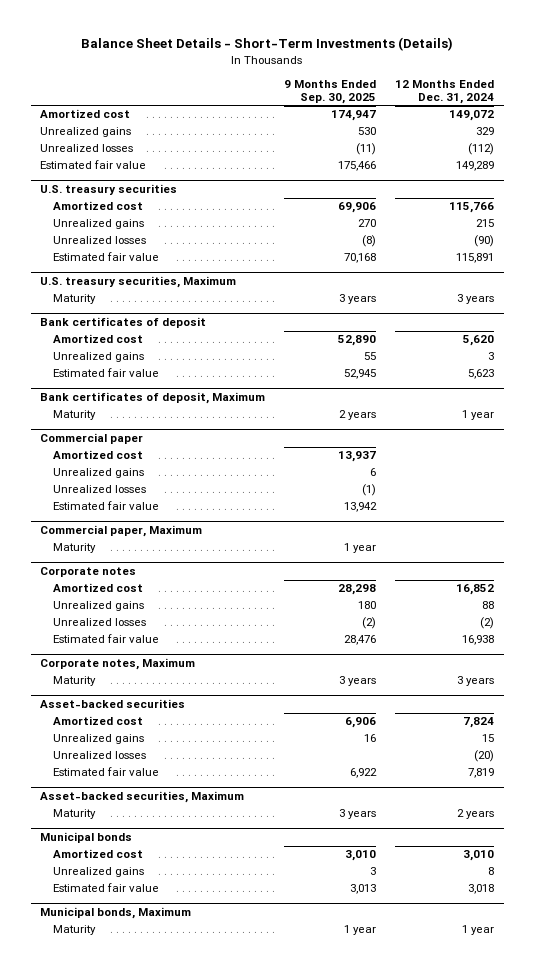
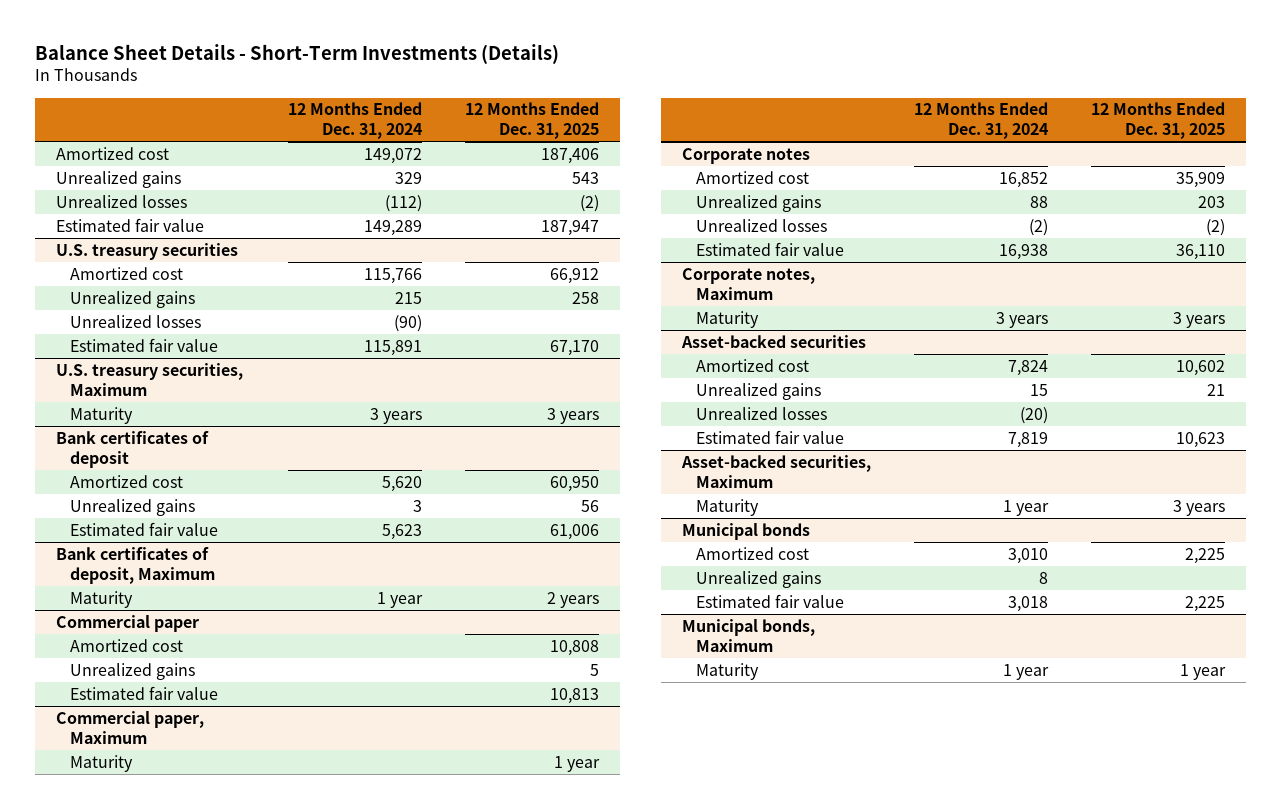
- | 9 Months Ended Sep. 30, 2025 | 12 Months Ended Dec. 31, 2024
+ | 12 Months Ended Dec. 31, 2024 | 12 Months Ended Dec. 31, 2025
@ Commercial paper
- Unrealized losses | (1) |
@ Asset-backed securities, Maximum
- Maturity | 3 years | 2 years
+ Maturity | 1 year | 3 years

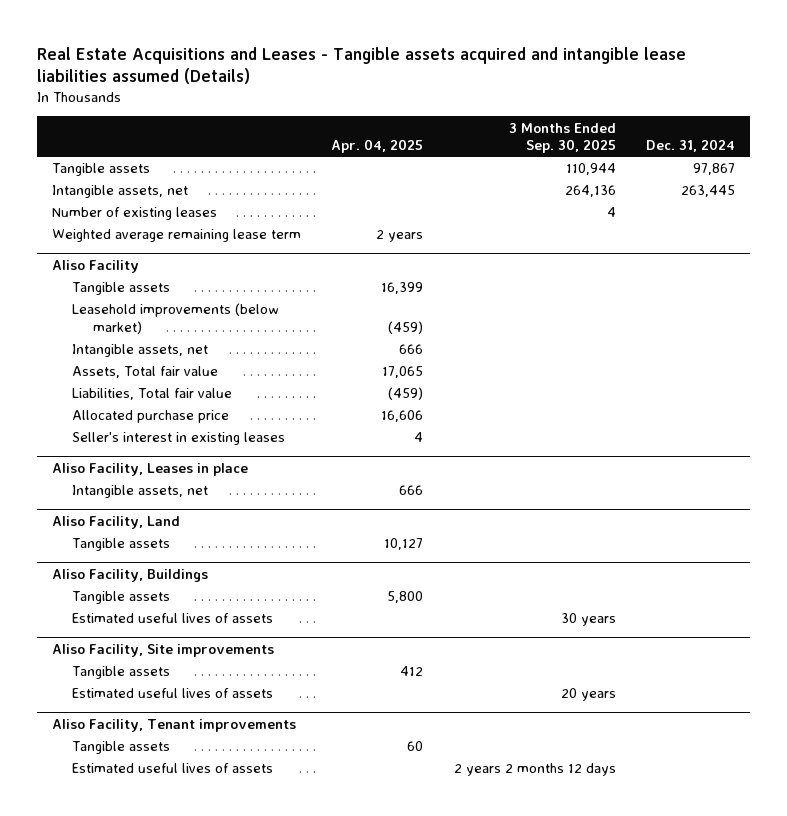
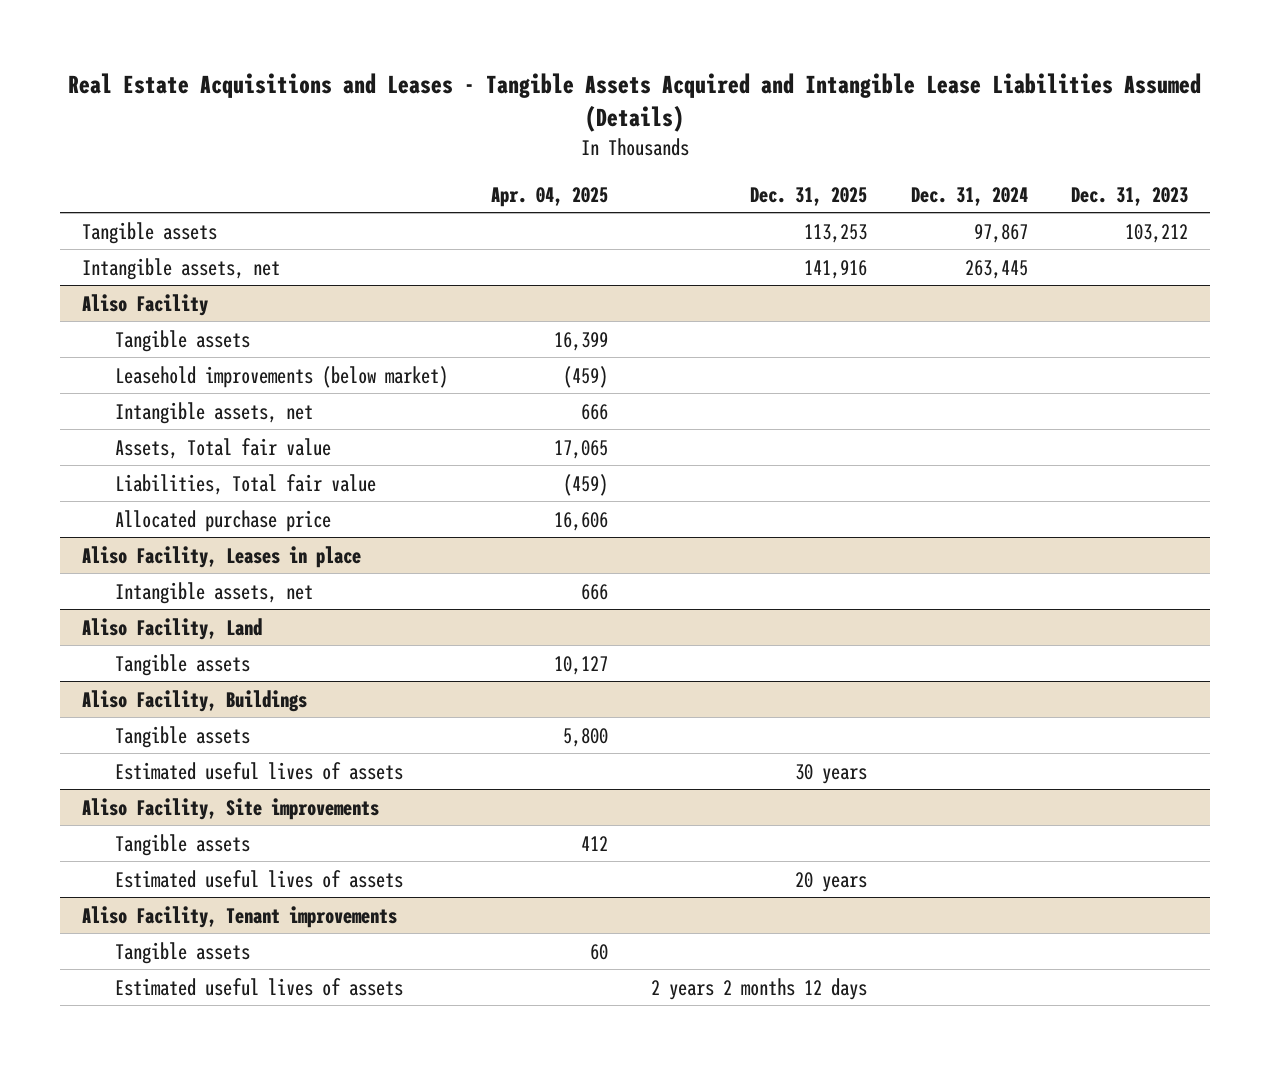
- Real Estate Acquisitions and Leases - Tangible assets acquired and intangible lease liabilities assumed (Details)
+ Real Estate Acquisitions and Leases - Tangible Assets Acquired and Intangible Lease Liabilities Assumed (Details)
- | Apr. 04, 2025 | 3 Months Ended Sep. 30, 2025 | Dec. 31, 2024
+ | Apr. 04, 2025 | Dec. 31, 2025 | Dec. 31, 2024 | Dec. 31, 2023
- Number of existing leases | | 4 |
- Weighted average remaining lease term | 2 years | |
@ Aliso Facility
- Seller's interest in existing leases | 4 | |

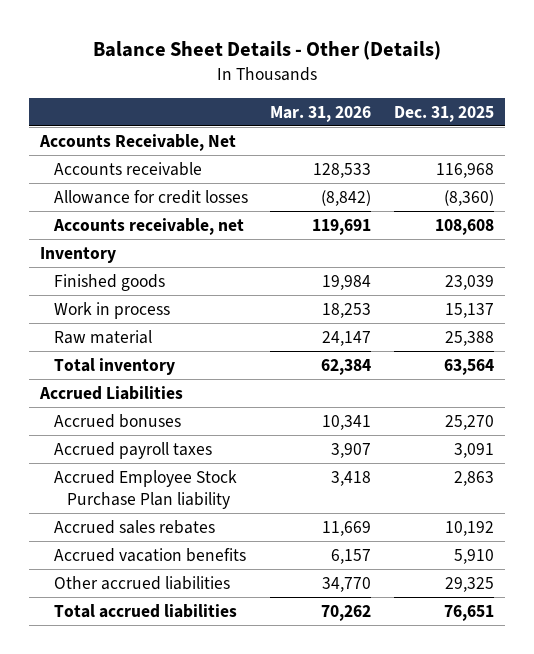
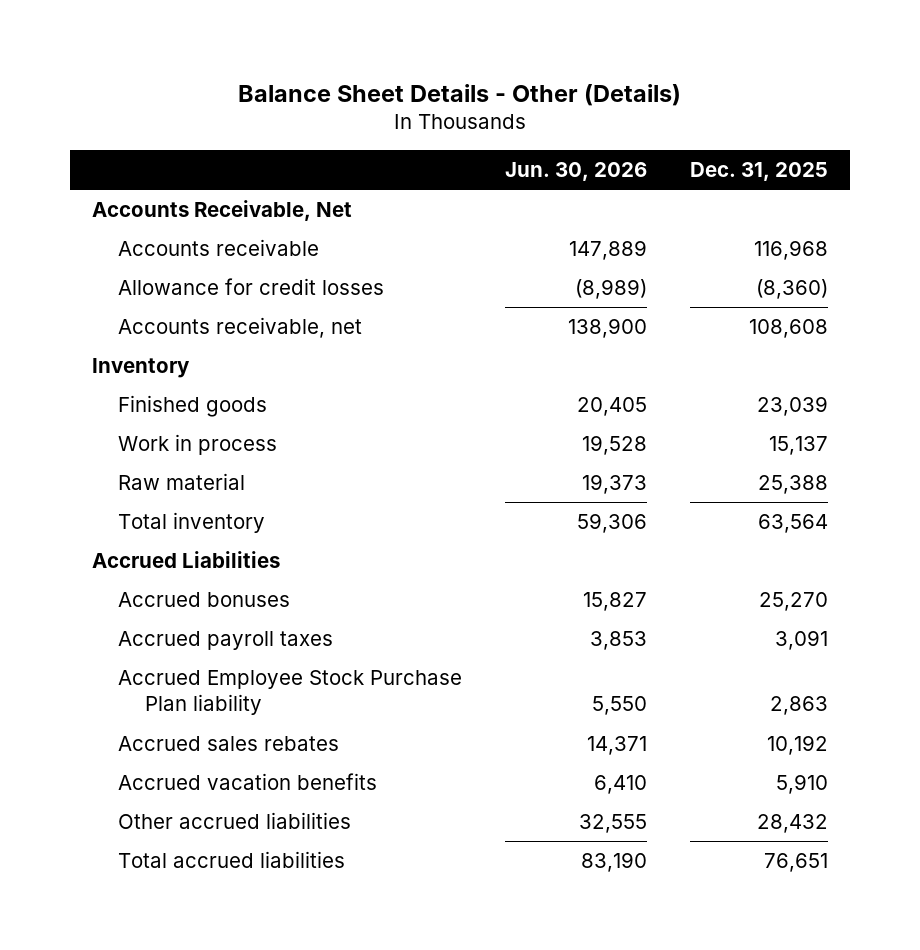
- | Mar. 31, 2026 | Dec. 31, 2025
+ | Jun. 30, 2026 | Dec. 31, 2025
- Other accrued liabilities | 34,770 | 29,325
+ Other accrued liabilities | 32,555 | 28,432

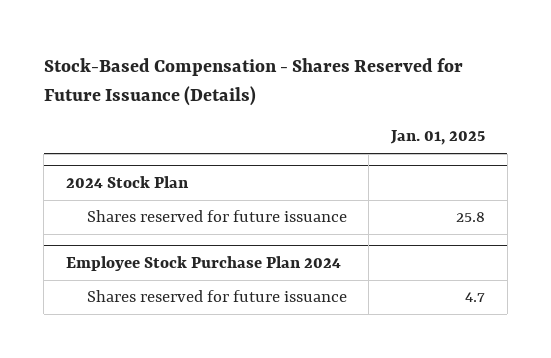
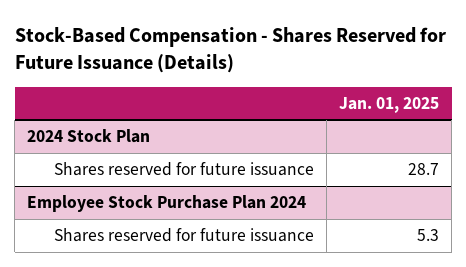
@ 2024 Stock Plan
- Shares reserved for future issuance | 25.8
+ Shares reserved for future issuance | 28.7
@ Employee Stock Purchase Plan 2024
- Shares reserved for future issuance | 4.7
+ Shares reserved for future issuance | 5.3

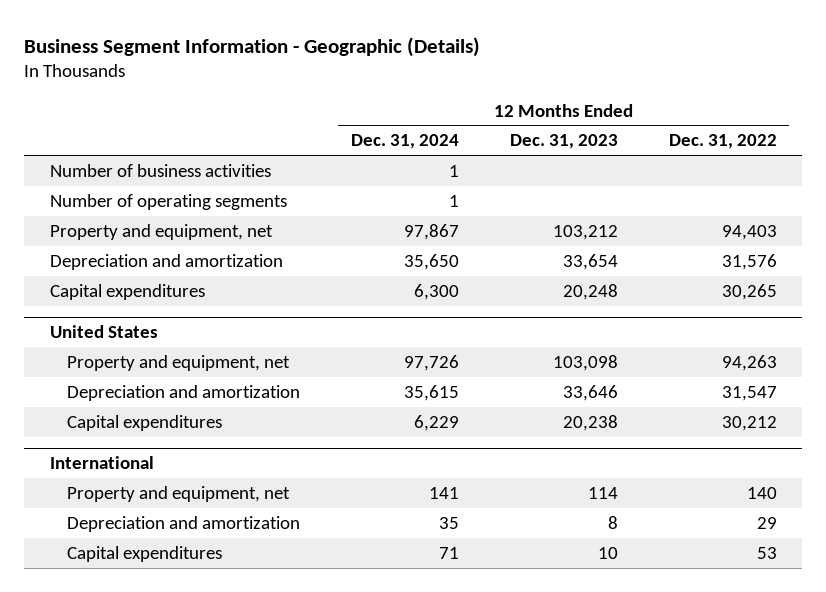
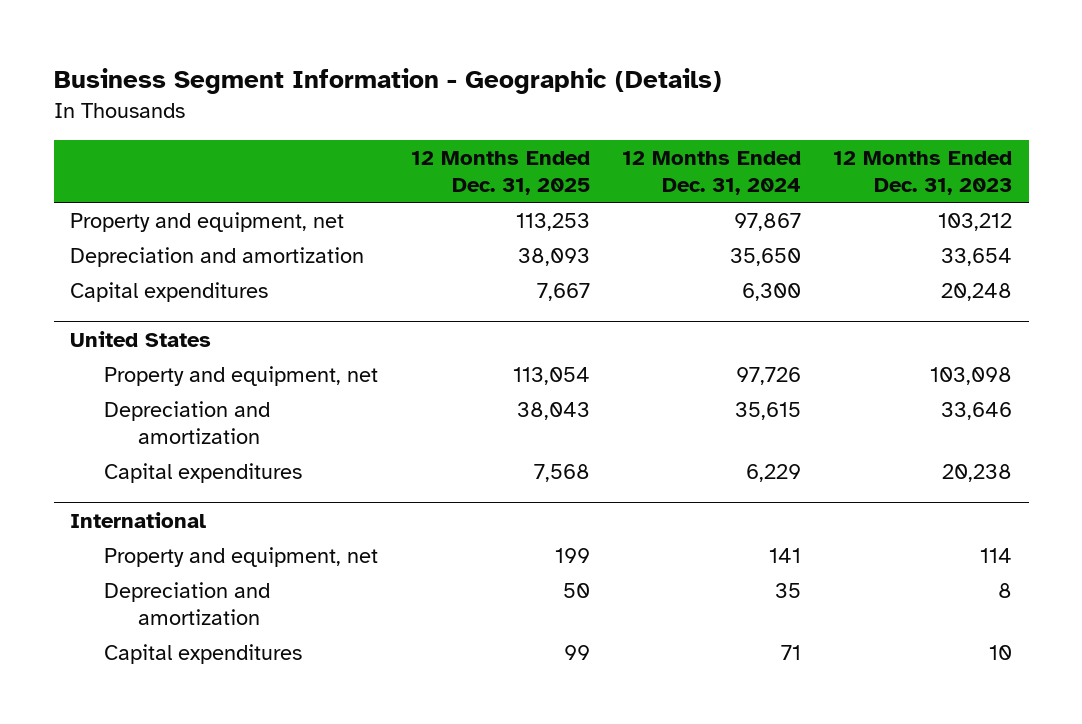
- | 12 Months Ended Dec. 31, 2024 | 12 Months Ended Dec. 31, 2023 | 12 Months Ended Dec. 31, 2022
+ | 12 Months Ended Dec. 31, 2025 | 12 Months Ended Dec. 31, 2024 | 12 Months Ended Dec. 31, 2023
- Number of business activities | 1 | |
- Number of operating segments | 1 | |

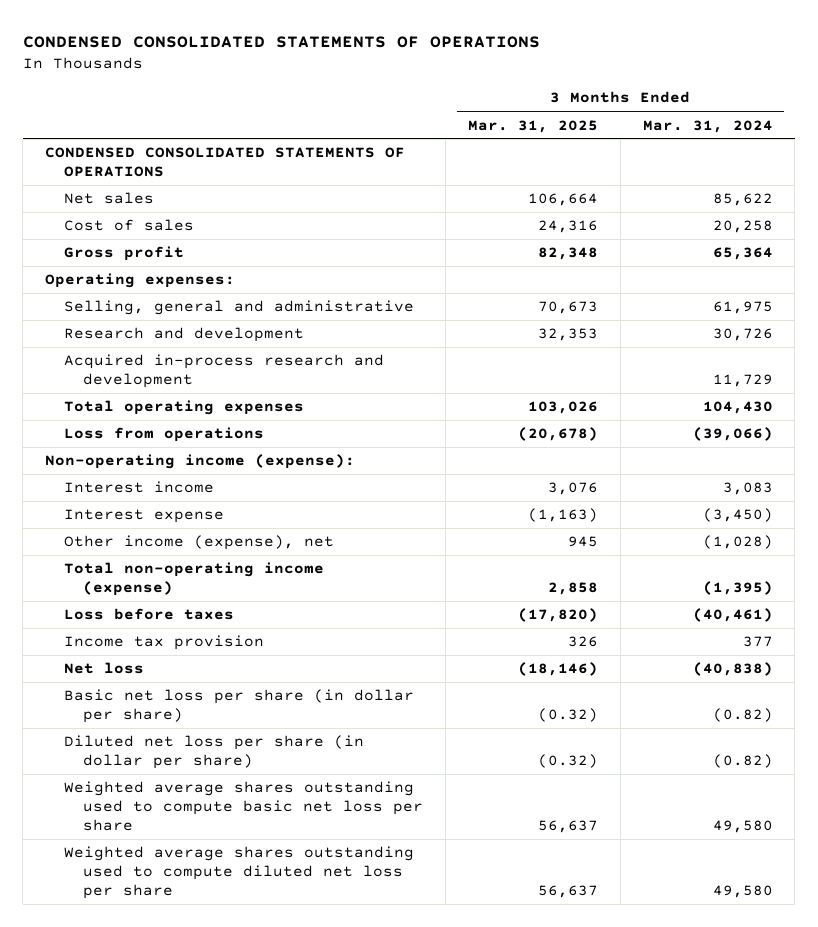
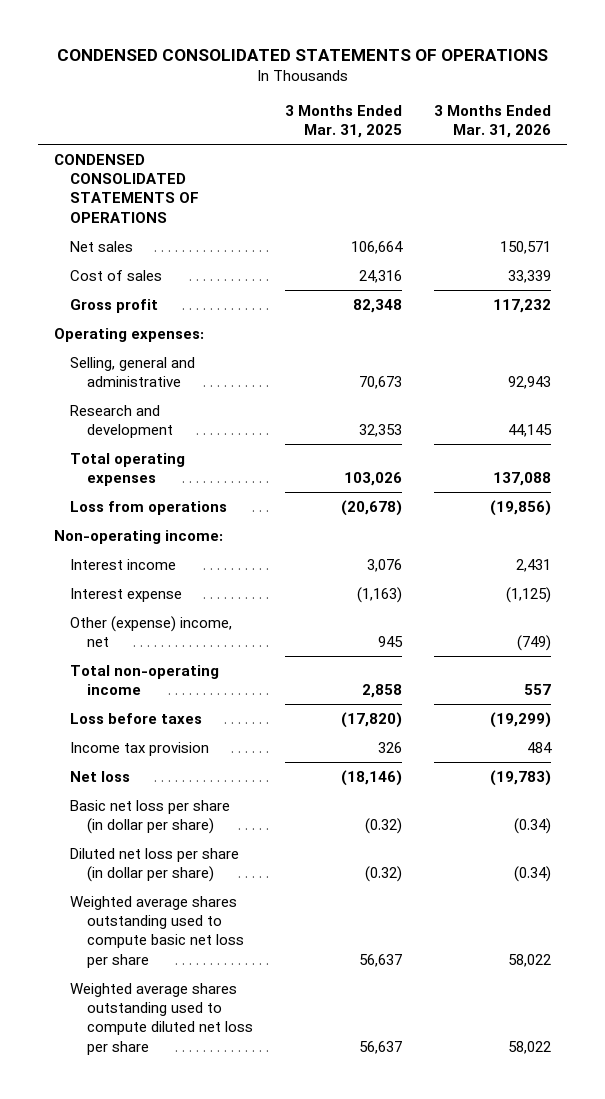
- | 3 Months Ended Mar. 31, 2025 | 3 Months Ended Mar. 31, 2024
+ | 3 Months Ended Mar. 31, 2025 | 3 Months Ended Mar. 31, 2026
- Acquired in-process research and development | | 11,729
- Non-operating income (expense):
+ Non-operating income:
- Other income (expense), net | 945 | (1,028)
- Total non-operating income (expense) | 2,858 | (1,395)
+ Other (expense) income, net | 945 | (749)
+ Total non-operating income | 2,858 | 557

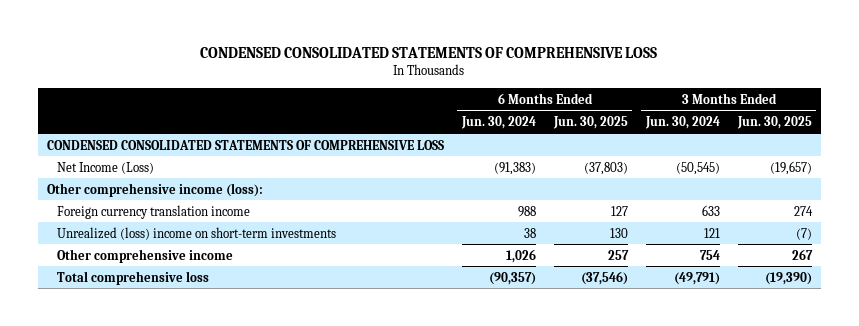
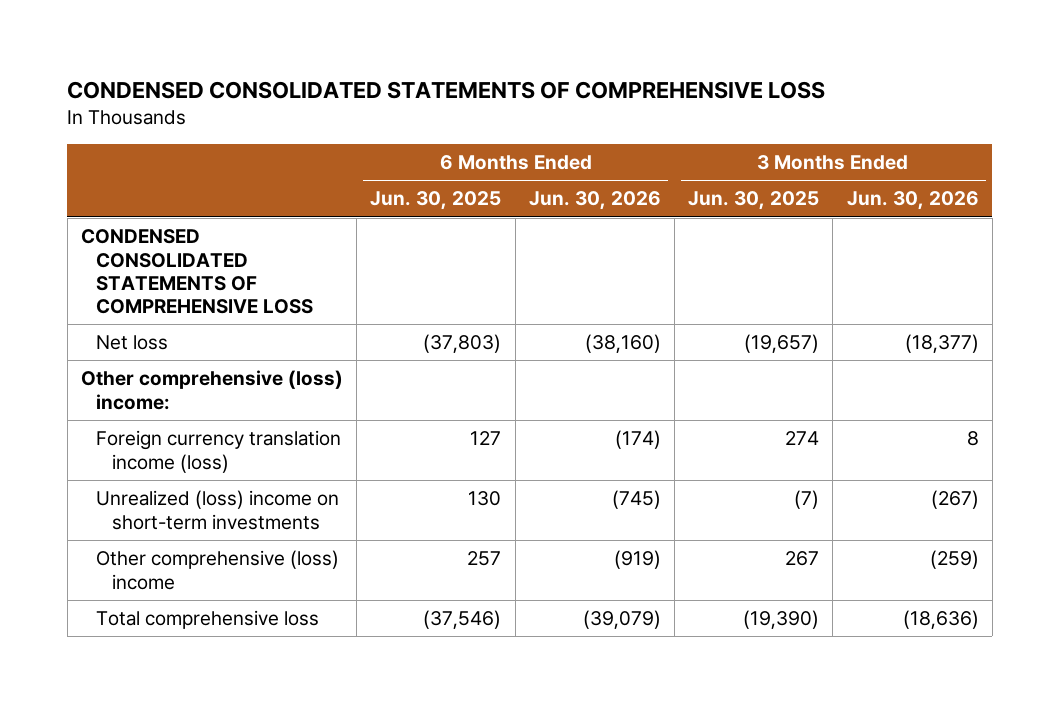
- | 6 Months Ended Jun. 30, 2024 | 6 Months Ended Jun. 30, 2025 | 3 Months Ended Jun. 30, 2024 | 3 Months Ended Jun. 30, 2025
+ | 6 Months Ended Jun. 30, 2025 | 6 Months Ended Jun. 30, 2026 | 3 Months Ended Jun. 30, 2025 | 3 Months Ended Jun. 30, 2026
- Net Income (Loss) | (91,383) | (37,803) | (50,545) | (19,657)
- Other comprehensive income (loss):
- Foreign currency translation income | 988 | 127 | 633 | 274
+ Net loss | (37,803) | (38,160) | (19,657) | (18,377)
+ Other comprehensive (loss) income:
+ Foreign currency translation income (loss) | 127 | (174) | 274 | 8
- Other comprehensive income | 1,026 | 257 | 754 | 267
+ Other comprehensive (loss) income | 257 | (919) | 267 | (259)

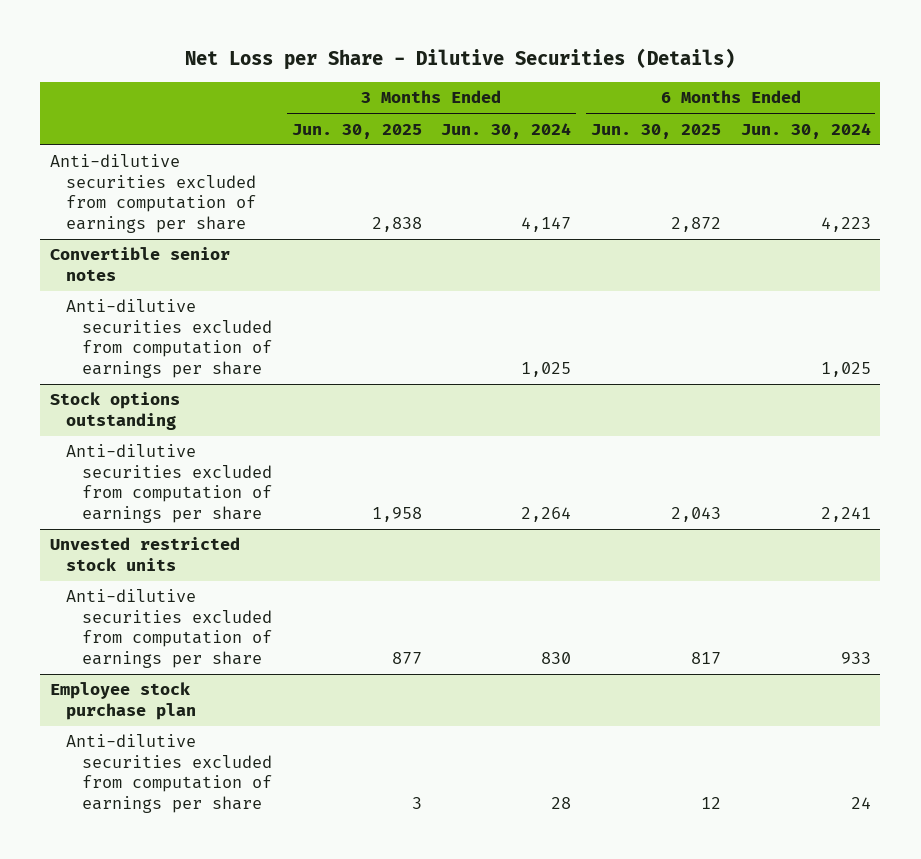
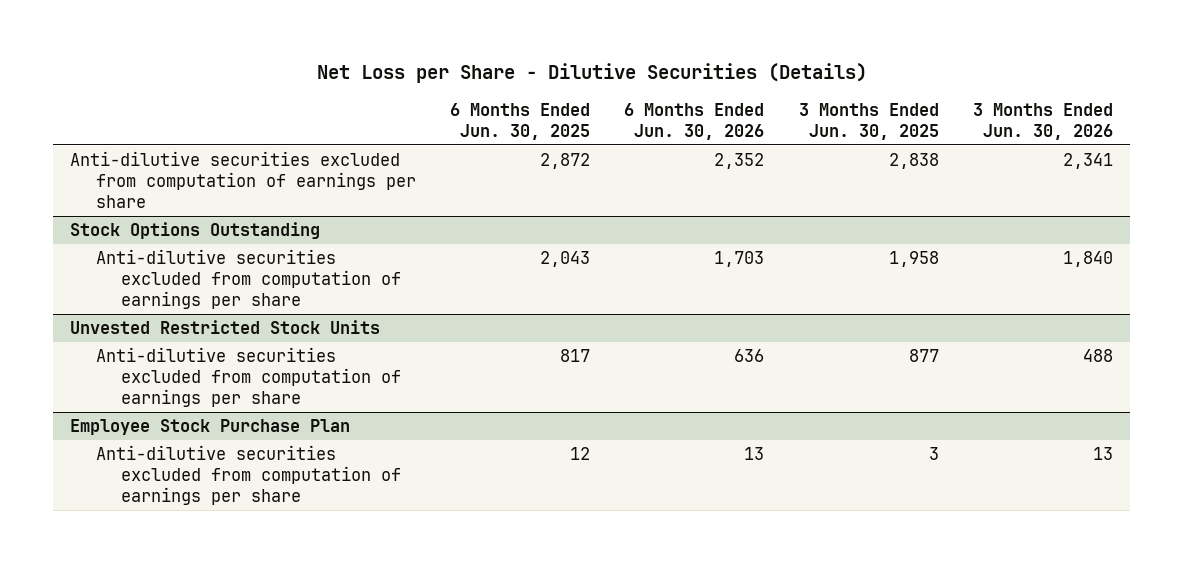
- | 3 Months Ended Jun. 30, 2025 | 3 Months Ended Jun. 30, 2024 | 6 Months Ended Jun. 30, 2025 | 6 Months Ended Jun. 30, 2024
+ | 6 Months Ended Jun. 30, 2025 | 6 Months Ended Jun. 30, 2026 | 3 Months Ended Jun. 30, 2025 | 3 Months Ended Jun. 30, 2026
- Convertible senior notes
- Anti-dilutive securities excluded from computation of earnings per share | | 1,025 | | 1,025
- Stock options outstanding
+ Stock Options Outstanding
- Unvested restricted stock units
+ Unvested Restricted Stock Units
- Employee stock purchase plan
+ Employee Stock Purchase Plan

